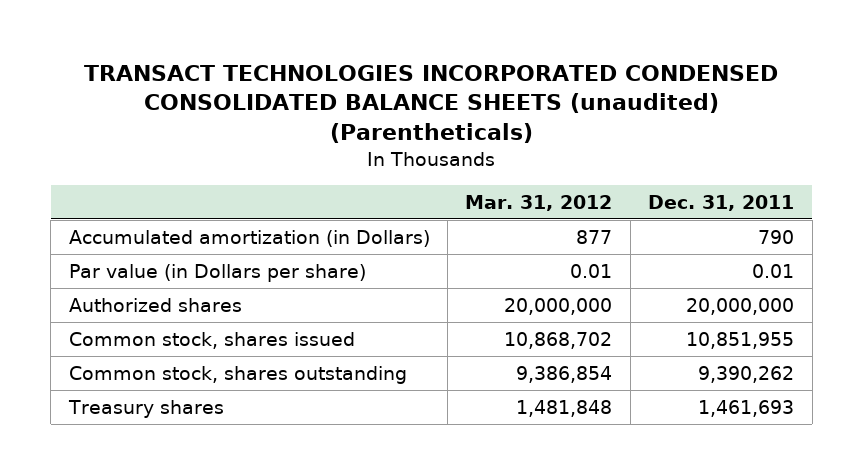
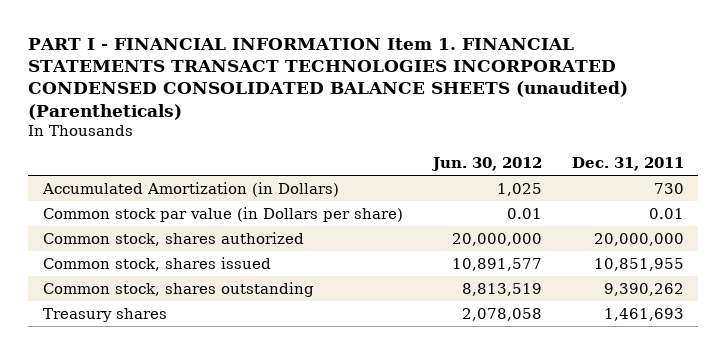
- TRANSACT TECHNOLOGIES INCORPORATED CONDENSED CONSOLIDATED BALANCE SHEETS (unaudited) (Parentheticals)
+ PART I - FINANCIAL INFORMATION Item 1. FINANCIAL STATEMENTS TRANSACT TECHNOLOGIES INCORPORATED CONDENSED CONSOLIDATED BALANCE SHEETS (unaudited) (Parentheticals)
- | Mar. 31, 2012 | Dec. 31, 2011
+ | Jun. 30, 2012 | Dec. 31, 2011
- Accumulated amortization (in Dollars) | 877 | 790
- Par value (in Dollars per share) | 0.01 | 0.01
- Authorized shares | 20,000,000 | 20,000,000
+ Accumulated Amortization (in Dollars) | 1,025 | 730
+ Common stock par value (in Dollars per share) | 0.01 | 0.01
+ Common stock, shares authorized | 20,000,000 | 20,000,000

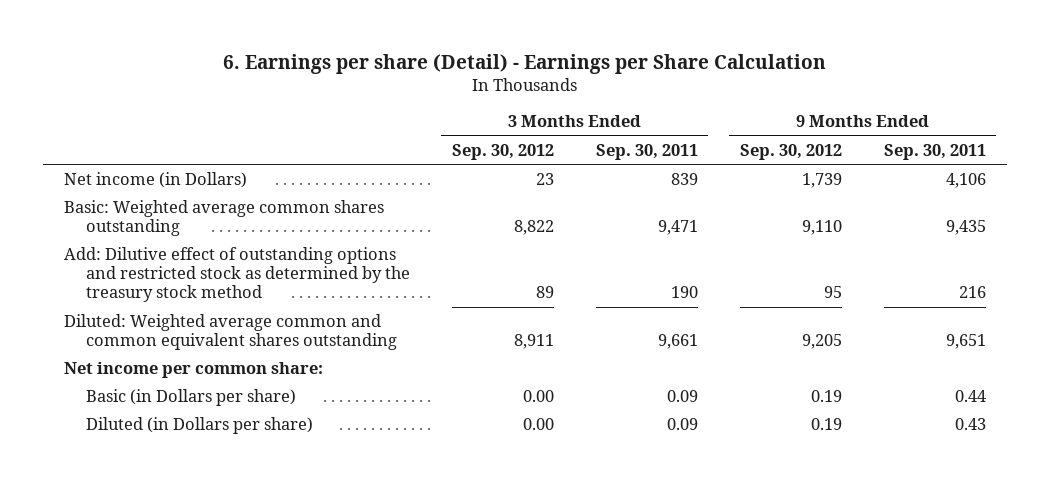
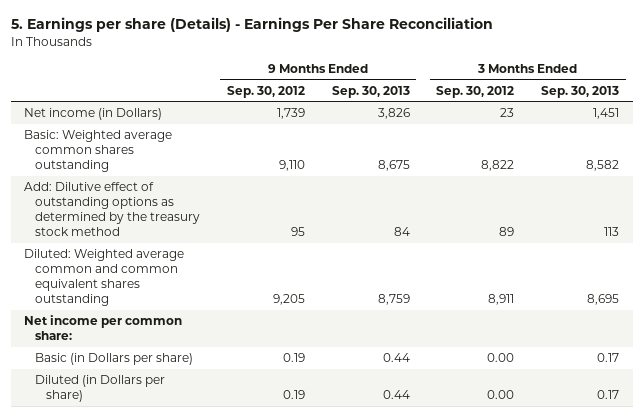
- 6. Earnings per share (Detail) - Earnings per Share Calculation
+ 5. Earnings per share (Details) - Earnings Per Share Reconciliation
- | 3 Months Ended Sep. 30, 2012 | 3 Months Ended Sep. 30, 2011 | 9 Months Ended Sep. 30, 2012 | 9 Months Ended Sep. 30, 2011
+ | 9 Months Ended Sep. 30, 2012 | 9 Months Ended Sep. 30, 2013 | 3 Months Ended Sep. 30, 2012 | 3 Months Ended Sep. 30, 2013
- Add: Dilutive effect of outstanding options and restricted stock as determined by the treasury stock method | 89 | 190 | 95 | 216
+ Add: Dilutive effect of outstanding options as determined by the treasury stock method | 95 | 84 | 89 | 113

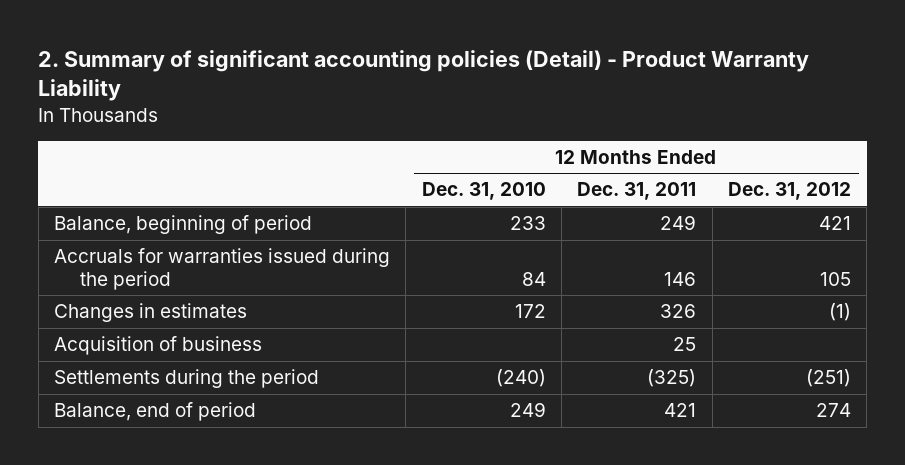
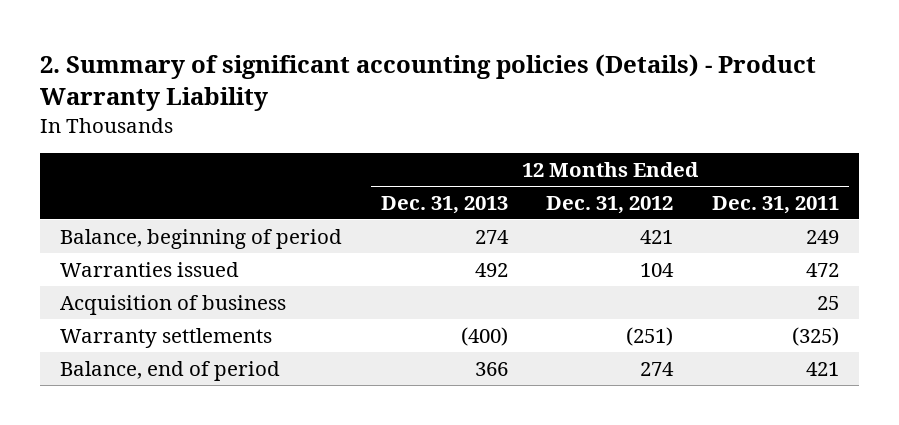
- 2. Summary of significant accounting policies (Detail) - Product Warranty Liability
+ 2. Summary of significant accounting policies (Details) - Product Warranty Liability
- | 12 Months Ended Dec. 31, 2010 | 12 Months Ended Dec. 31, 2011 | 12 Months Ended Dec. 31, 2012
+ | 12 Months Ended Dec. 31, 2013 | 12 Months Ended Dec. 31, 2012 | 12 Months Ended Dec. 31, 2011
- Accruals for warranties issued during the period | 84 | 146 | 105
- Changes in estimates | 172 | 326 | (1)
+ Warranties issued | 492 | 104 | 472
- Settlements during the period | (240) | (325) | (251)
+ Warranty settlements | (400) | (251) | (325)

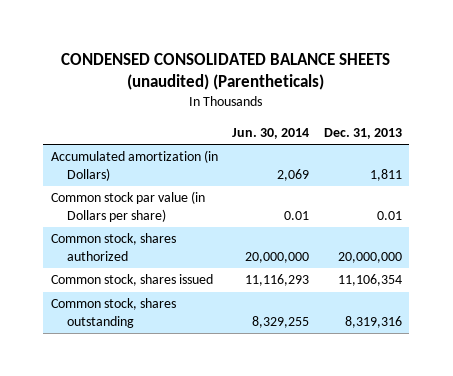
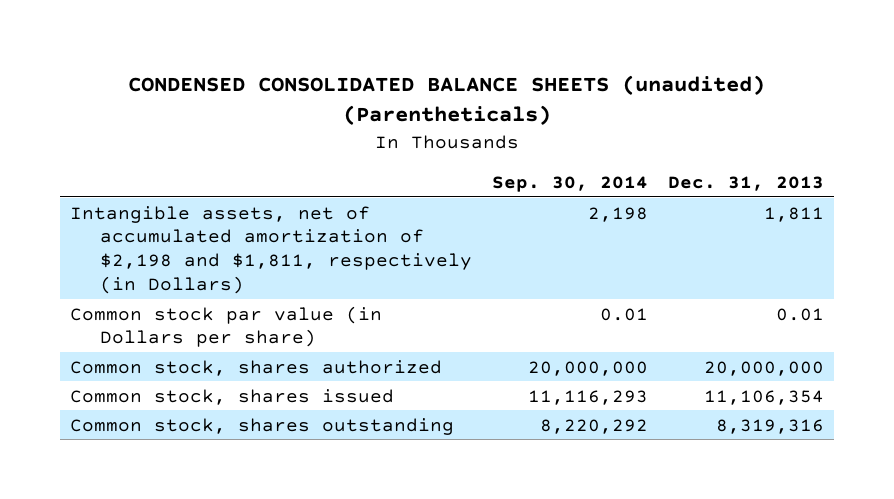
- | Jun. 30, 2014 | Dec. 31, 2013
+ | Sep. 30, 2014 | Dec. 31, 2013
- Accumulated amortization (in Dollars) | 2,069 | 1,811
+ Intangible assets, net of accumulated amortization of $2,198 and $1,811, respectively (in Dollars) | 2,198 | 1,811

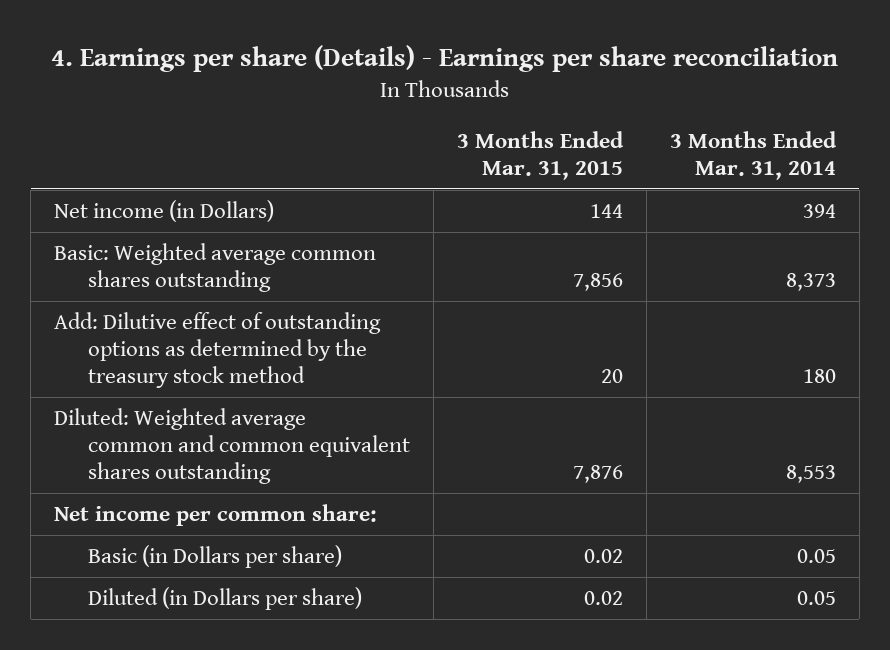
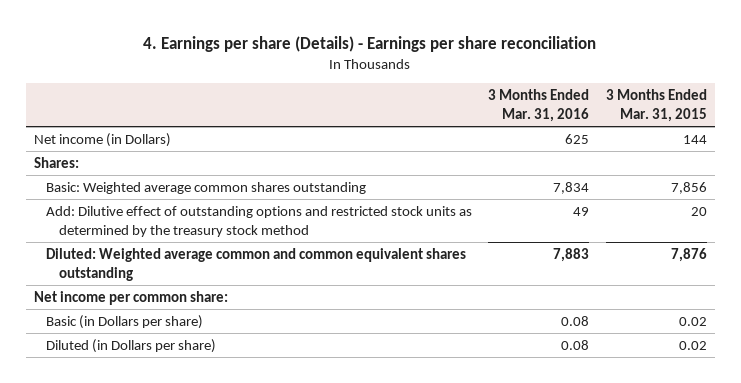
- | 3 Months Ended Mar. 31, 2015 | 3 Months Ended Mar. 31, 2014
+ | 3 Months Ended Mar. 31, 2016 | 3 Months Ended Mar. 31, 2015
+ Shares:
- Add: Dilutive effect of outstanding options as determined by the treasury stock method | 20 | 180
+ Add: Dilutive effect of outstanding options and restricted stock units as determined by the treasury stock method | 49 | 20

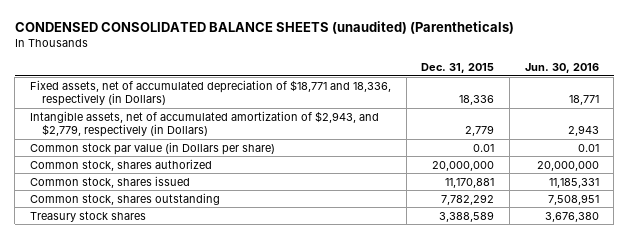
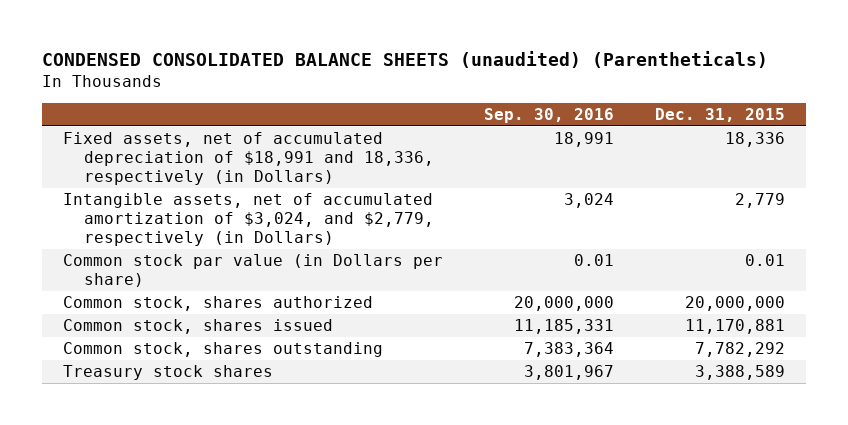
- | Dec. 31, 2015 | Jun. 30, 2016
+ | Sep. 30, 2016 | Dec. 31, 2015
- Fixed assets, net of accumulated depreciation of $18,771 and 18,336, respectively (in Dollars) | 18,336 | 18,771
- Intangible assets, net of accumulated amortization of $2,943, and $2,779, respectively (in Dollars) | 2,779 | 2,943
+ Fixed assets, net of accumulated depreciation of $18,991 and 18,336, respectively (in Dollars) | 18,991 | 18,336
+ Intangible assets, net of accumulated amortization of $3,024, and $2,779, respectively (in Dollars) | 3,024 | 2,779

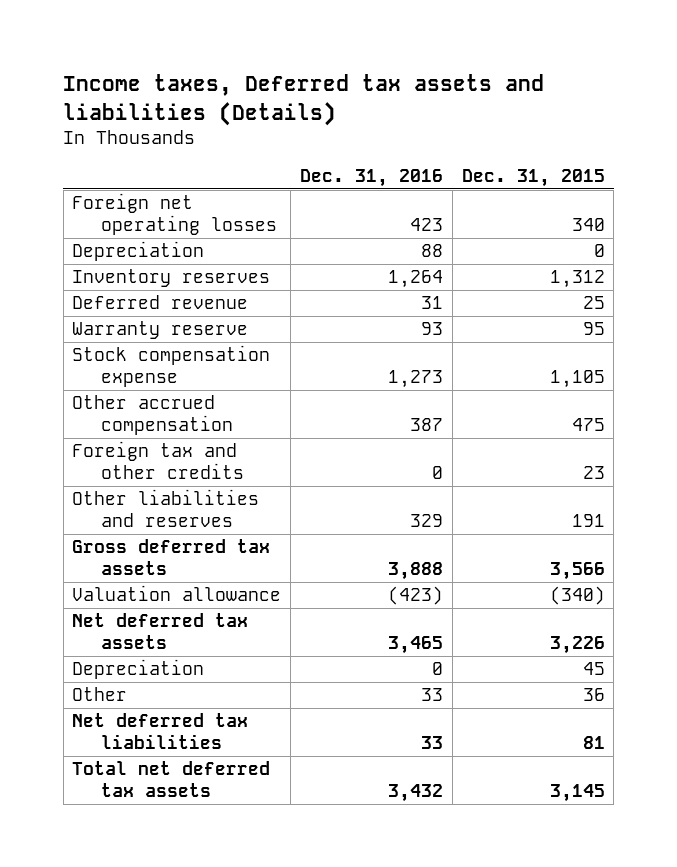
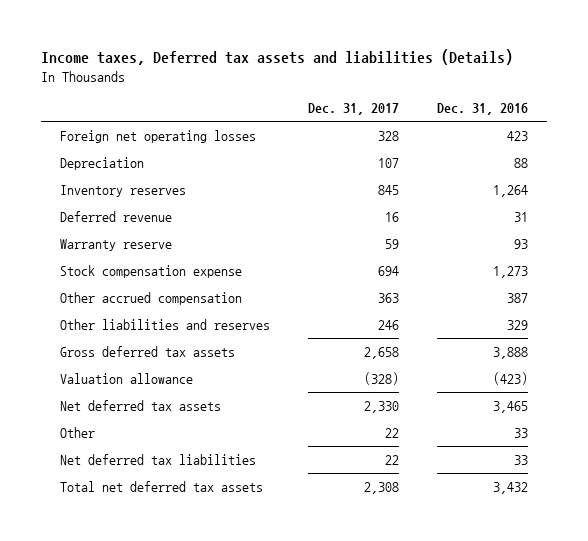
- | Dec. 31, 2016 | Dec. 31, 2015
+ | Dec. 31, 2017 | Dec. 31, 2016
- Foreign tax and other credits | 0 | 23
- Depreciation | 0 | 45

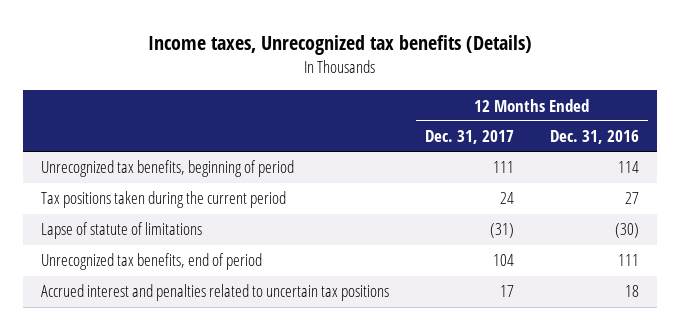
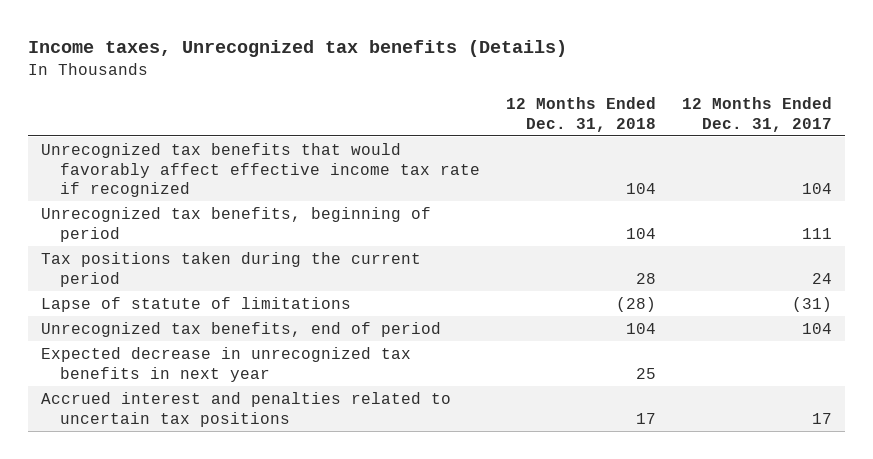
- | 12 Months Ended Dec. 31, 2017 | 12 Months Ended Dec. 31, 2016
+ | 12 Months Ended Dec. 31, 2018 | 12 Months Ended Dec. 31, 2017
+ Unrecognized tax benefits that would favorably affect effective income tax rate if recognized | 104 | 104
+ Expected decrease in unrecognized tax benefits in next year | 25 |

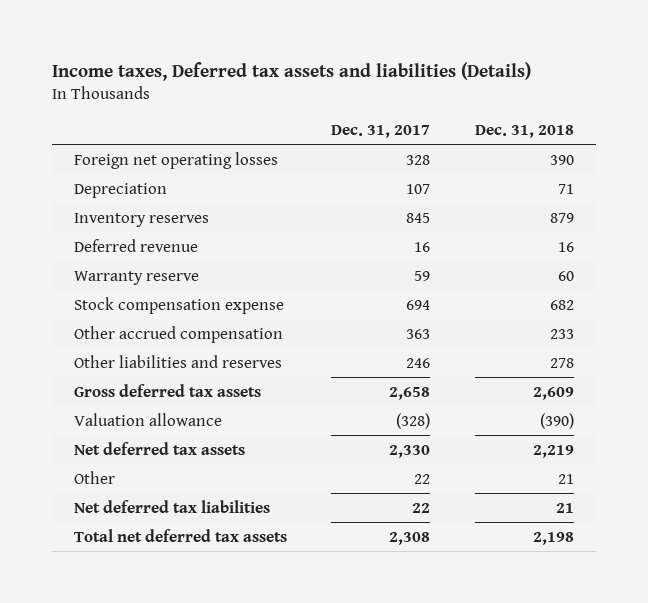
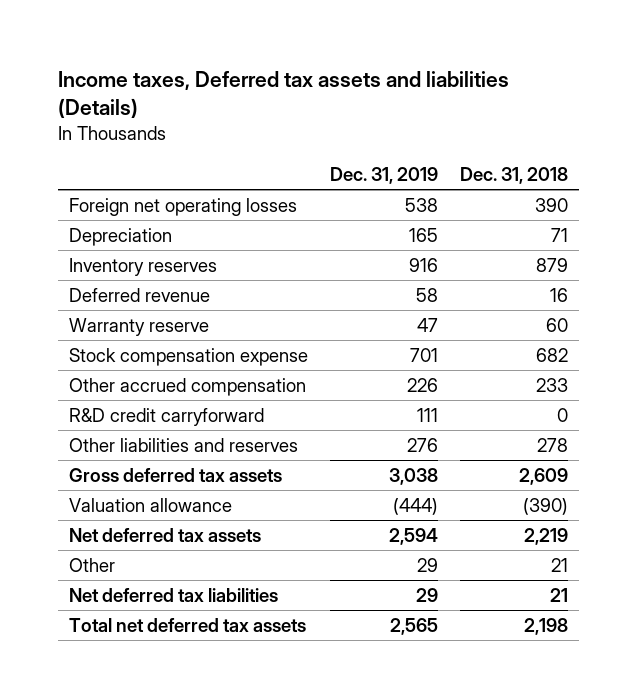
- | Dec. 31, 2017 | Dec. 31, 2018
+ | Dec. 31, 2019 | Dec. 31, 2018
+ R&D credit carryforward | 111 | 0

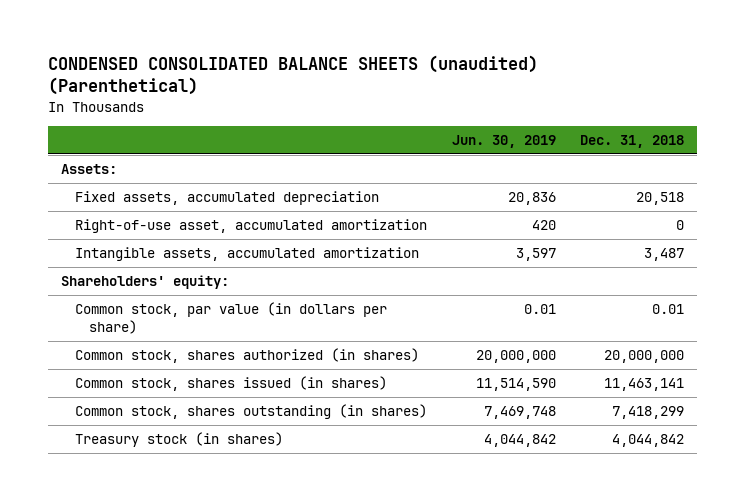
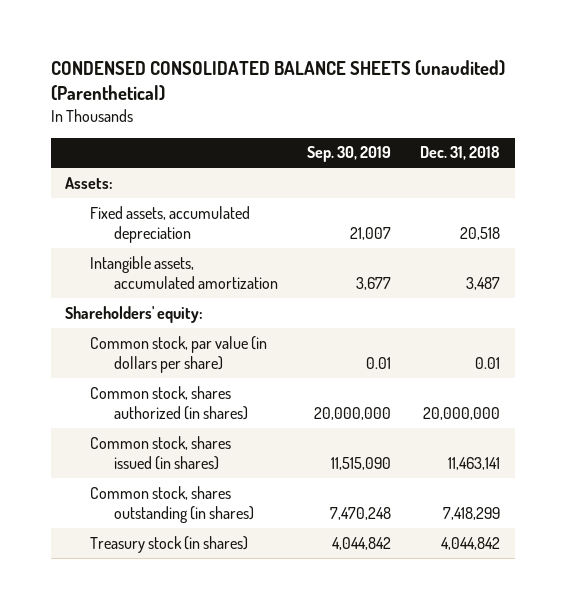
- | Jun. 30, 2019 | Dec. 31, 2018
+ | Sep. 30, 2019 | Dec. 31, 2018
- Right-of-use asset, accumulated amortization | 420 | 0

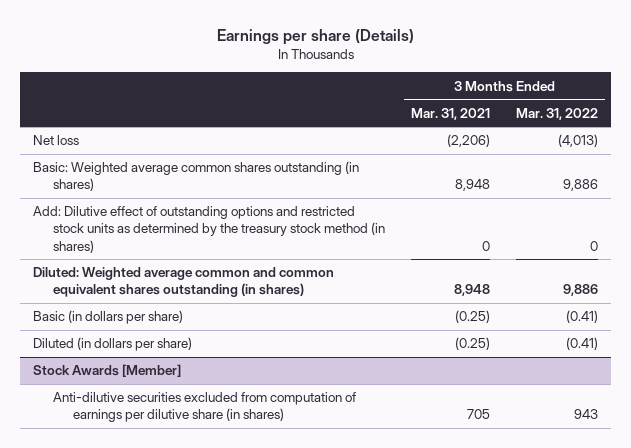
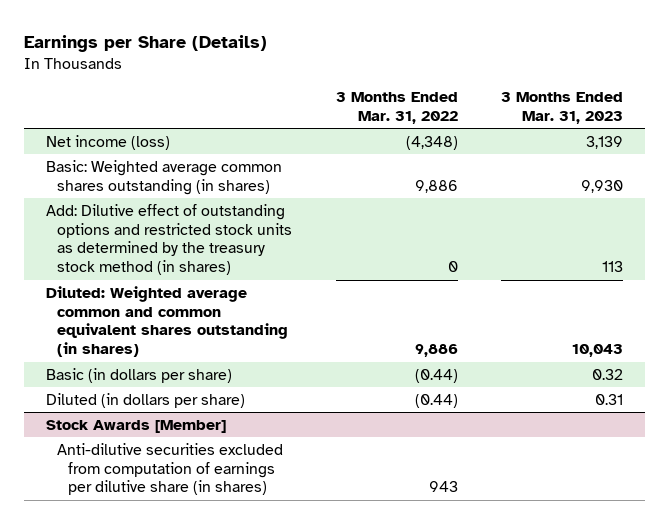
- Earnings per share (Details)
+ Earnings per Share (Details)
- | 3 Months Ended Mar. 31, 2021 | 3 Months Ended Mar. 31, 2022
+ | 3 Months Ended Mar. 31, 2022 | 3 Months Ended Mar. 31, 2023
- Net loss | (2,206) | (4,013)
+ Net income (loss) | (4,348) | 3,139
- Basic (in dollars per share) | (0.25) | (0.41)
- Diluted (in dollars per share) | (0.25) | (0.41)
+ Basic (in dollars per share) | (0.44) | 0.32
+ Diluted (in dollars per share) | (0.44) | 0.31

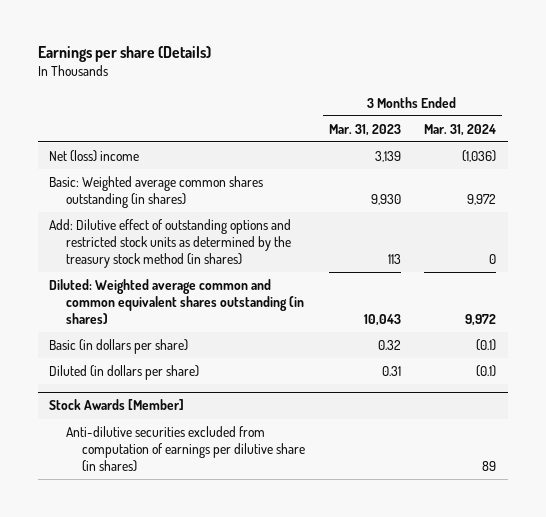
- Earnings per Share (Details)
+ Earnings per share (Details)
- | 3 Months Ended Mar. 31, 2022 | 3 Months Ended Mar. 31, 2023
+ | 3 Months Ended Mar. 31, 2023 | 3 Months Ended Mar. 31, 2024
- Net income (loss) | (4,348) | 3,139
+ Net (loss) income | 3,139 | (1,036)

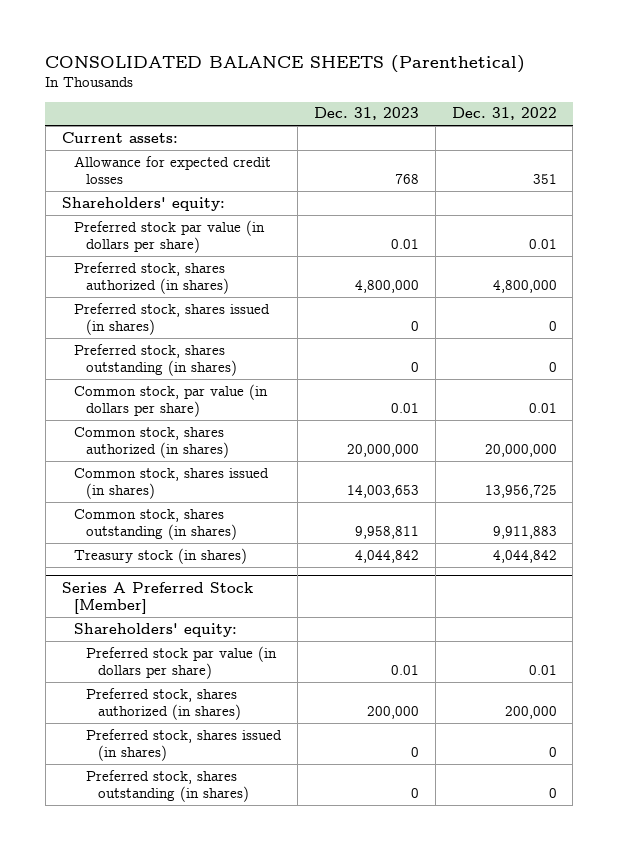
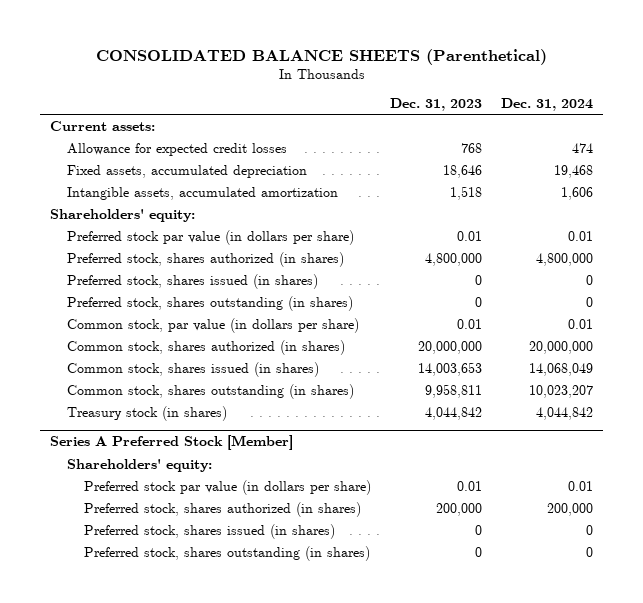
- | Dec. 31, 2023 | Dec. 31, 2022
+ | Dec. 31, 2023 | Dec. 31, 2024
+ Fixed assets, accumulated depreciation | 18,646 | 19,468
+ Intangible assets, accumulated amortization | 1,518 | 1,606

